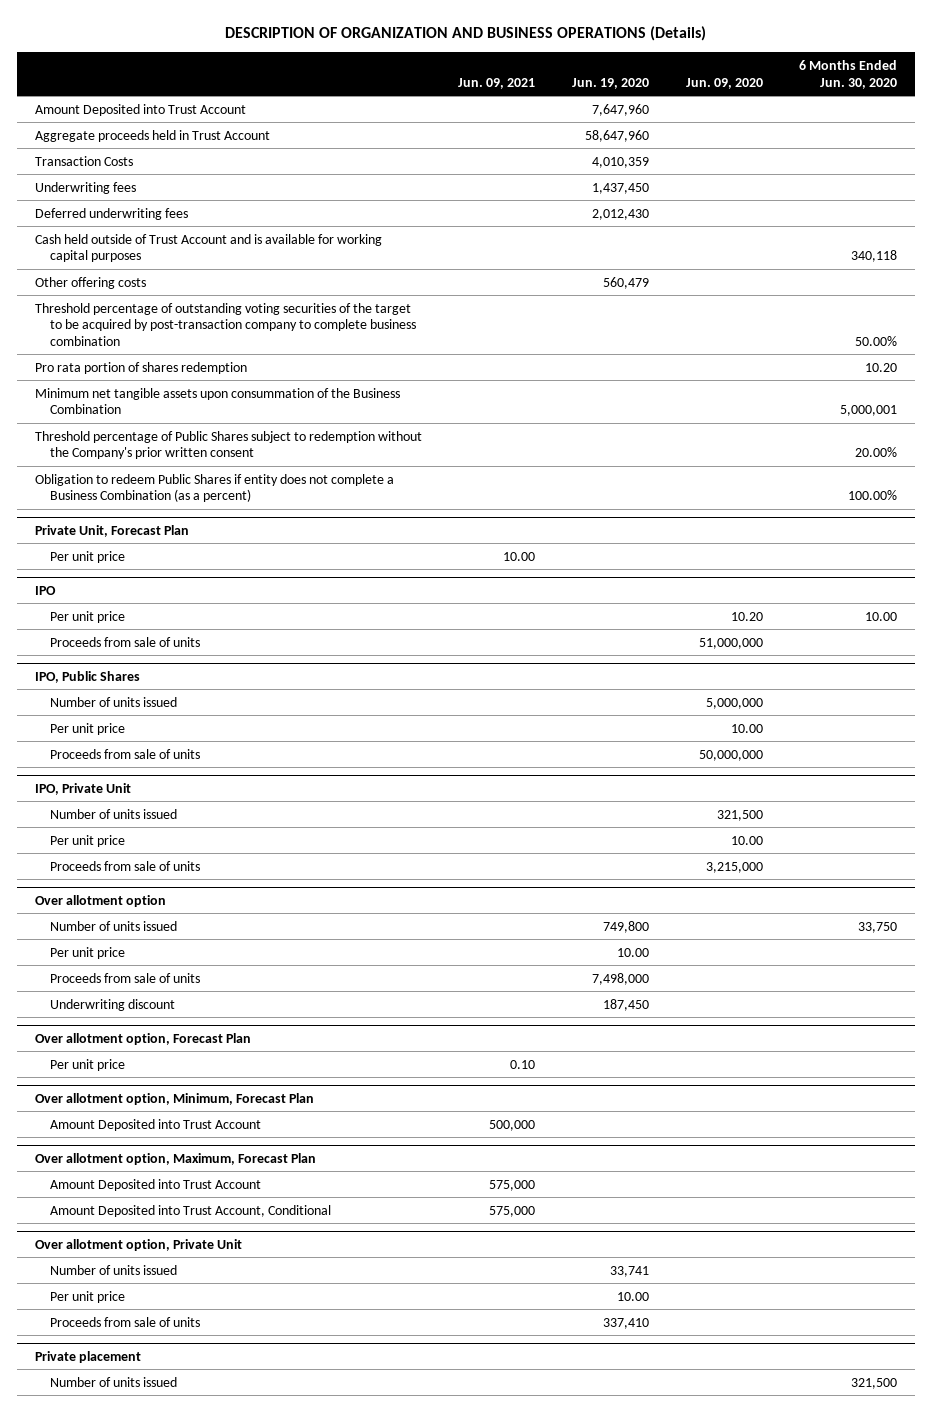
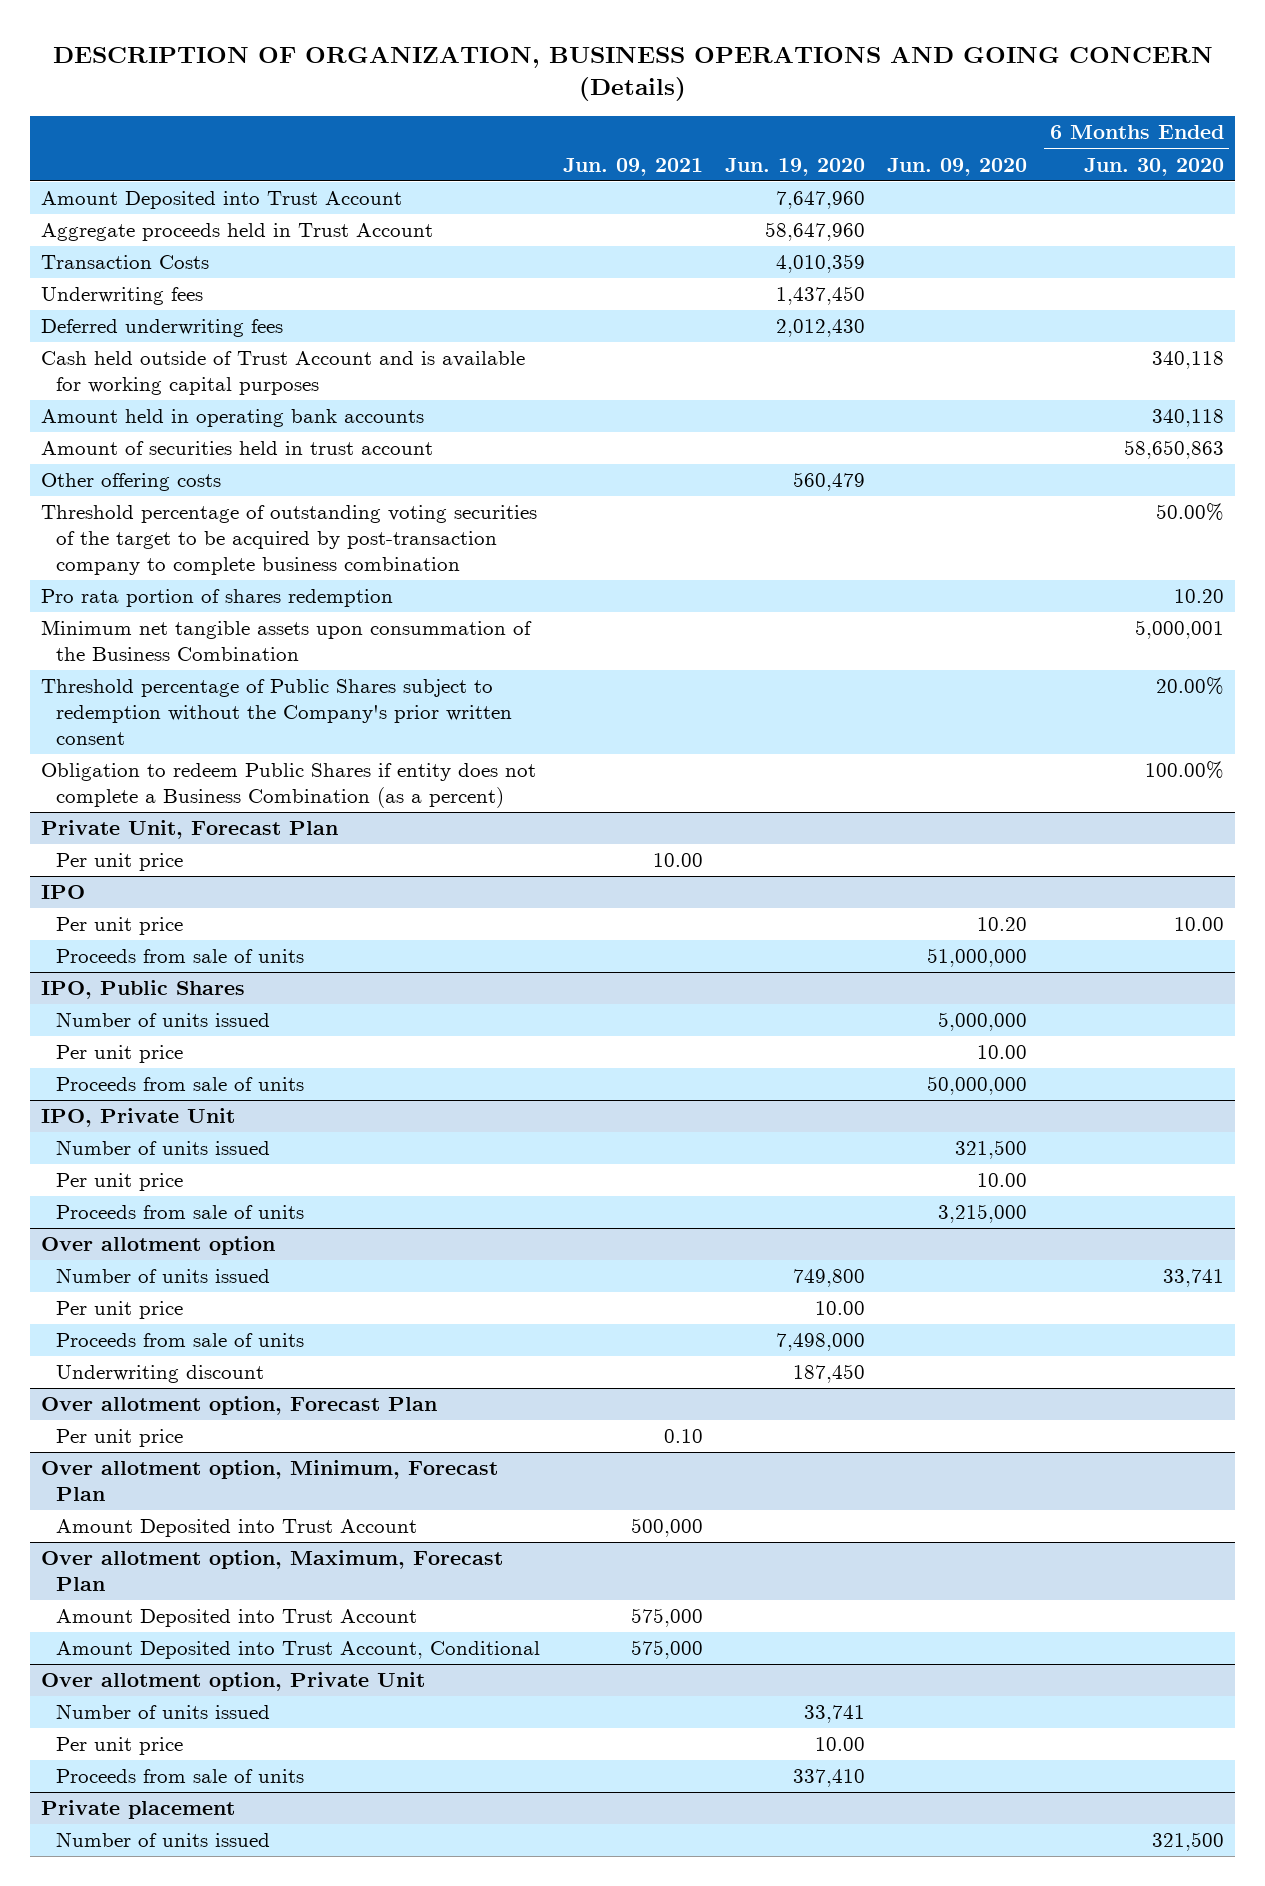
- DESCRIPTION OF ORGANIZATION AND BUSINESS OPERATIONS (Details)
+ DESCRIPTION OF ORGANIZATION, BUSINESS OPERATIONS AND GOING CONCERN (Details)
+ Amount held in operating bank accounts | | | | 340,118
+ Amount of securities held in trust account | | | | 58,650,863
@ Over allotment option
- Number of units issued | | 749,800 | | 33,750
+ Number of units issued | | 749,800 | | 33,741

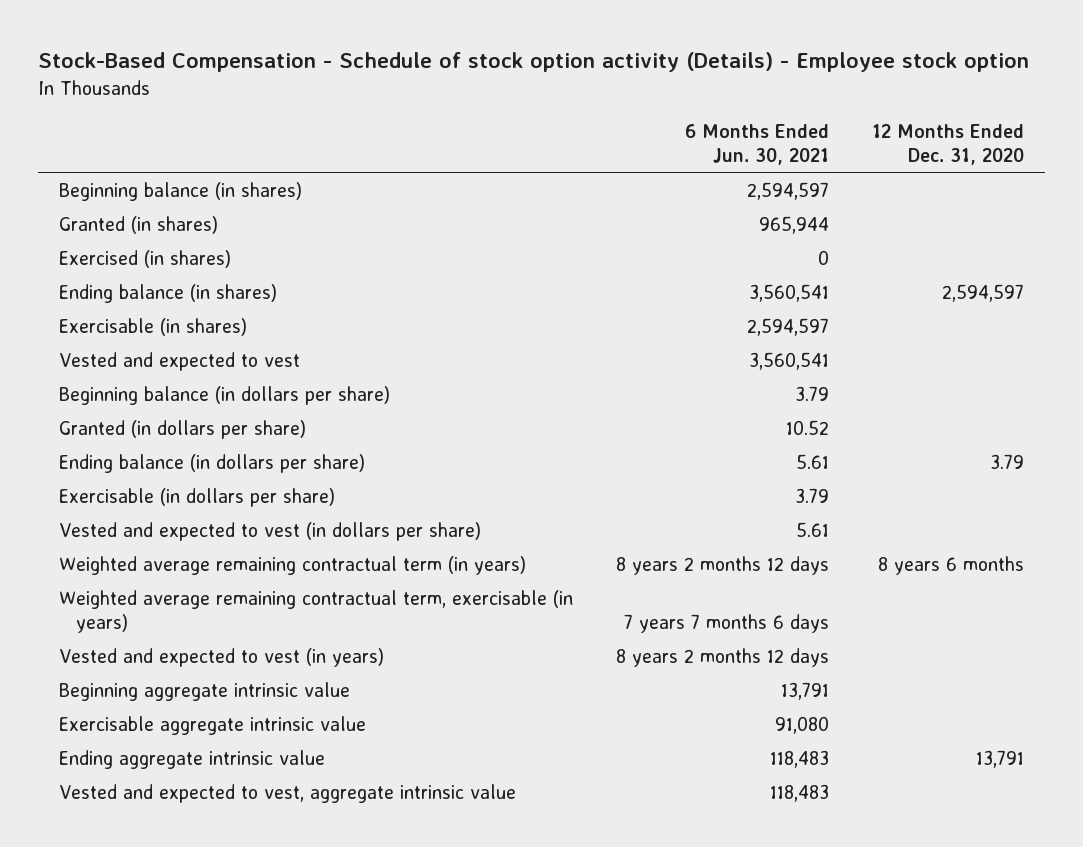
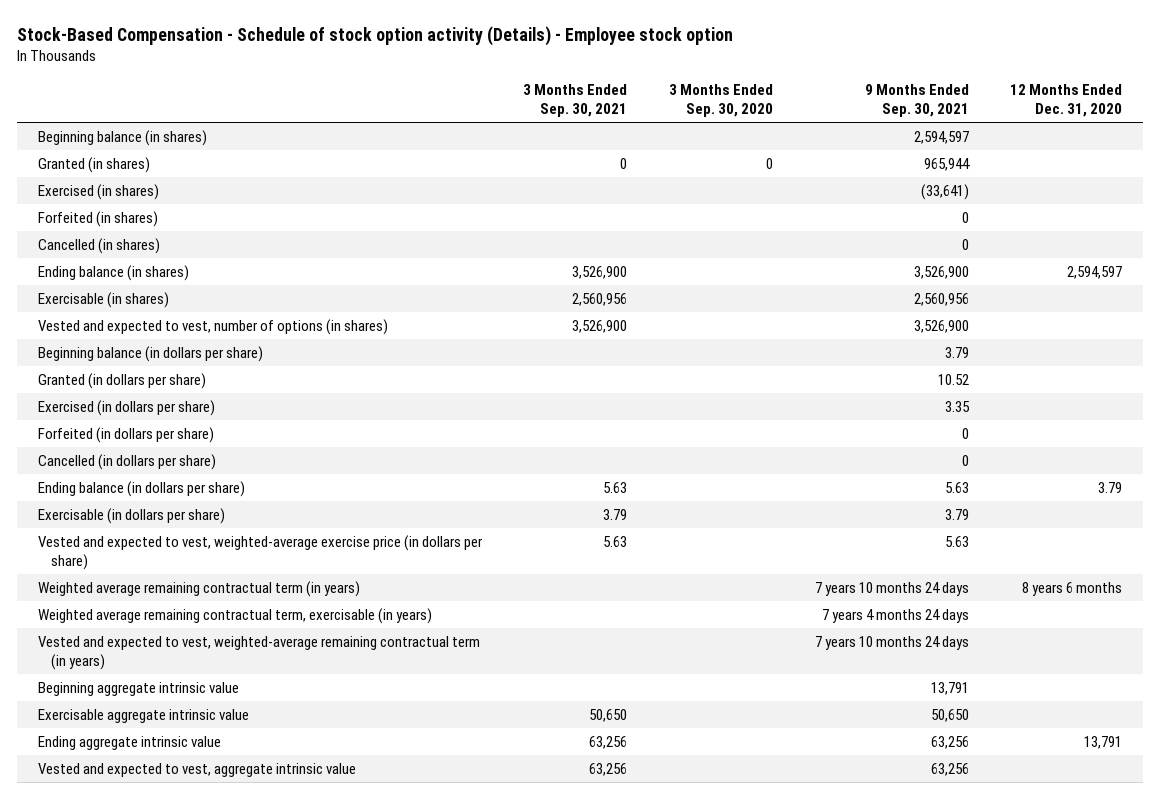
- | 6 Months Ended Jun. 30, 2021 | 12 Months Ended Dec. 31, 2020
+ | 3 Months Ended Sep. 30, 2021 | 3 Months Ended Sep. 30, 2020 | 9 Months Ended Sep. 30, 2021 | 12 Months Ended Dec. 31, 2020
+ Forfeited (in shares) | | | 0 |
+ Cancelled (in shares) | | | 0 |
- Vested and expected to vest | 3,560,541 |
+ Vested and expected to vest, number of options (in shares) | 3,526,900 | | 3,526,900 |
+ Exercised (in dollars per share) | | | 3.35 |
+ Forfeited (in dollars per share) | | | 0 |
+ Cancelled (in dollars per share) | | | 0 |
- Vested and expected to vest (in dollars per share) | 5.61 |
+ Vested and expected to vest, weighted-average exercise price (in dollars per share) | 5.63 | | 5.63 |
- Vested and expected to vest (in years) | 8 years 2 months 12 days |
+ Vested and expected to vest, weighted-average remaining contractual term (in years) | | | 7 years 10 months 24 days |

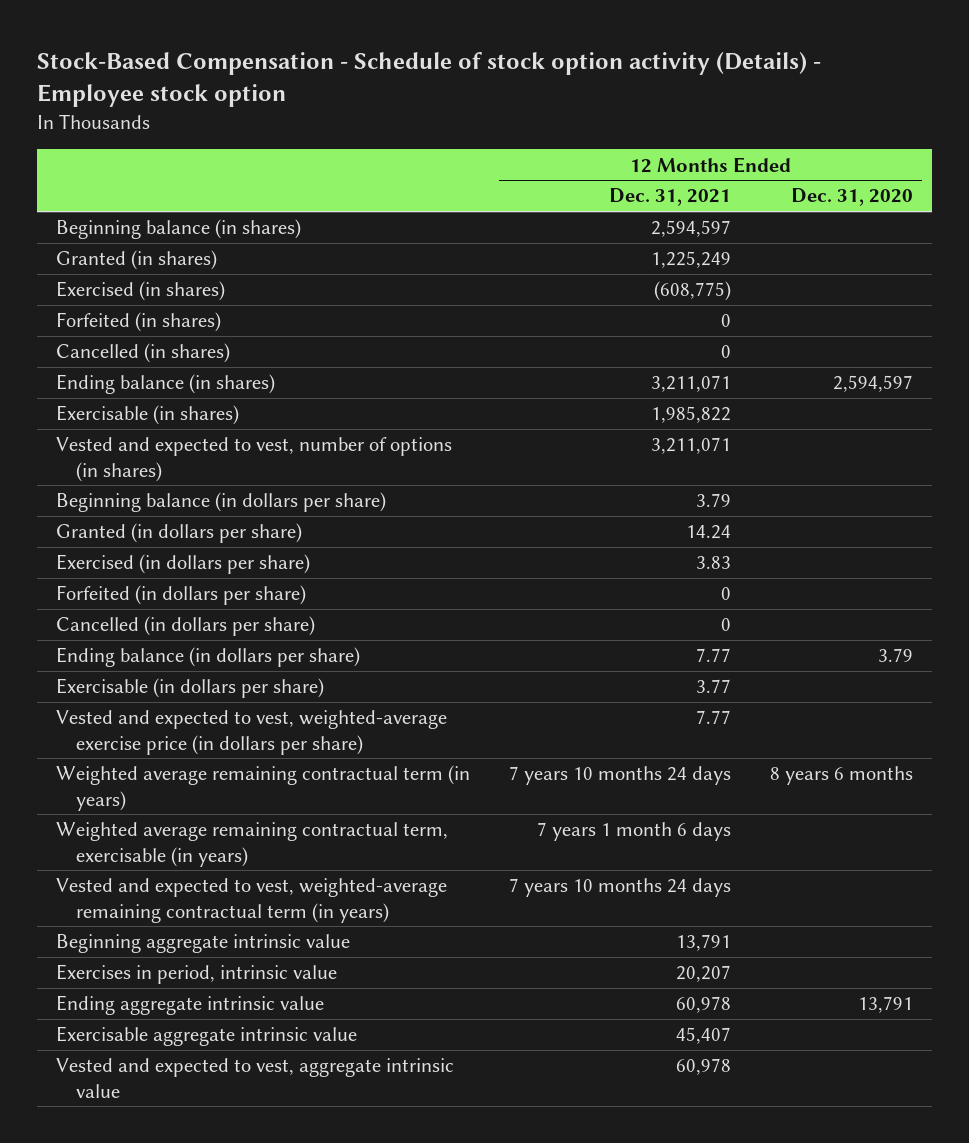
- | 3 Months Ended Sep. 30, 2021 | 3 Months Ended Sep. 30, 2020 | 9 Months Ended Sep. 30, 2021 | 12 Months Ended Dec. 31, 2020
+ | 12 Months Ended Dec. 31, 2021 | 12 Months Ended Dec. 31, 2020
+ Exercises in period, intrinsic value | 20,207 |
moved down: Exercisable aggregate intrinsic value | 45,407 |

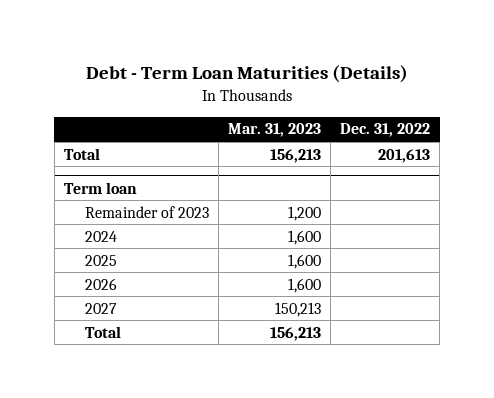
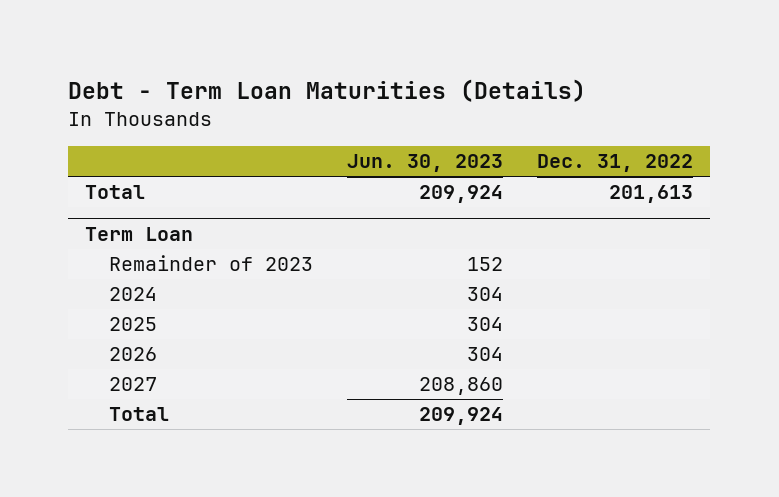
- | Mar. 31, 2023 | Dec. 31, 2022
+ | Jun. 30, 2023 | Dec. 31, 2022
- Term loan
+ Term Loan

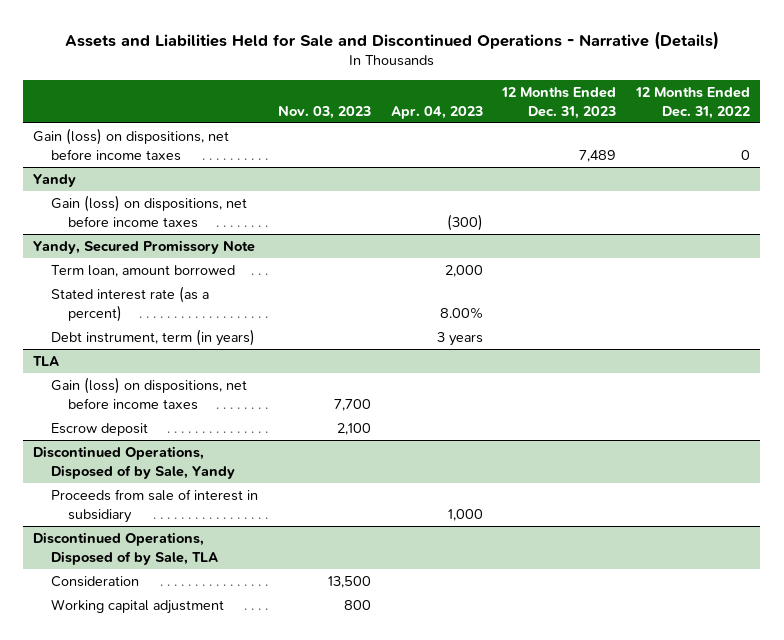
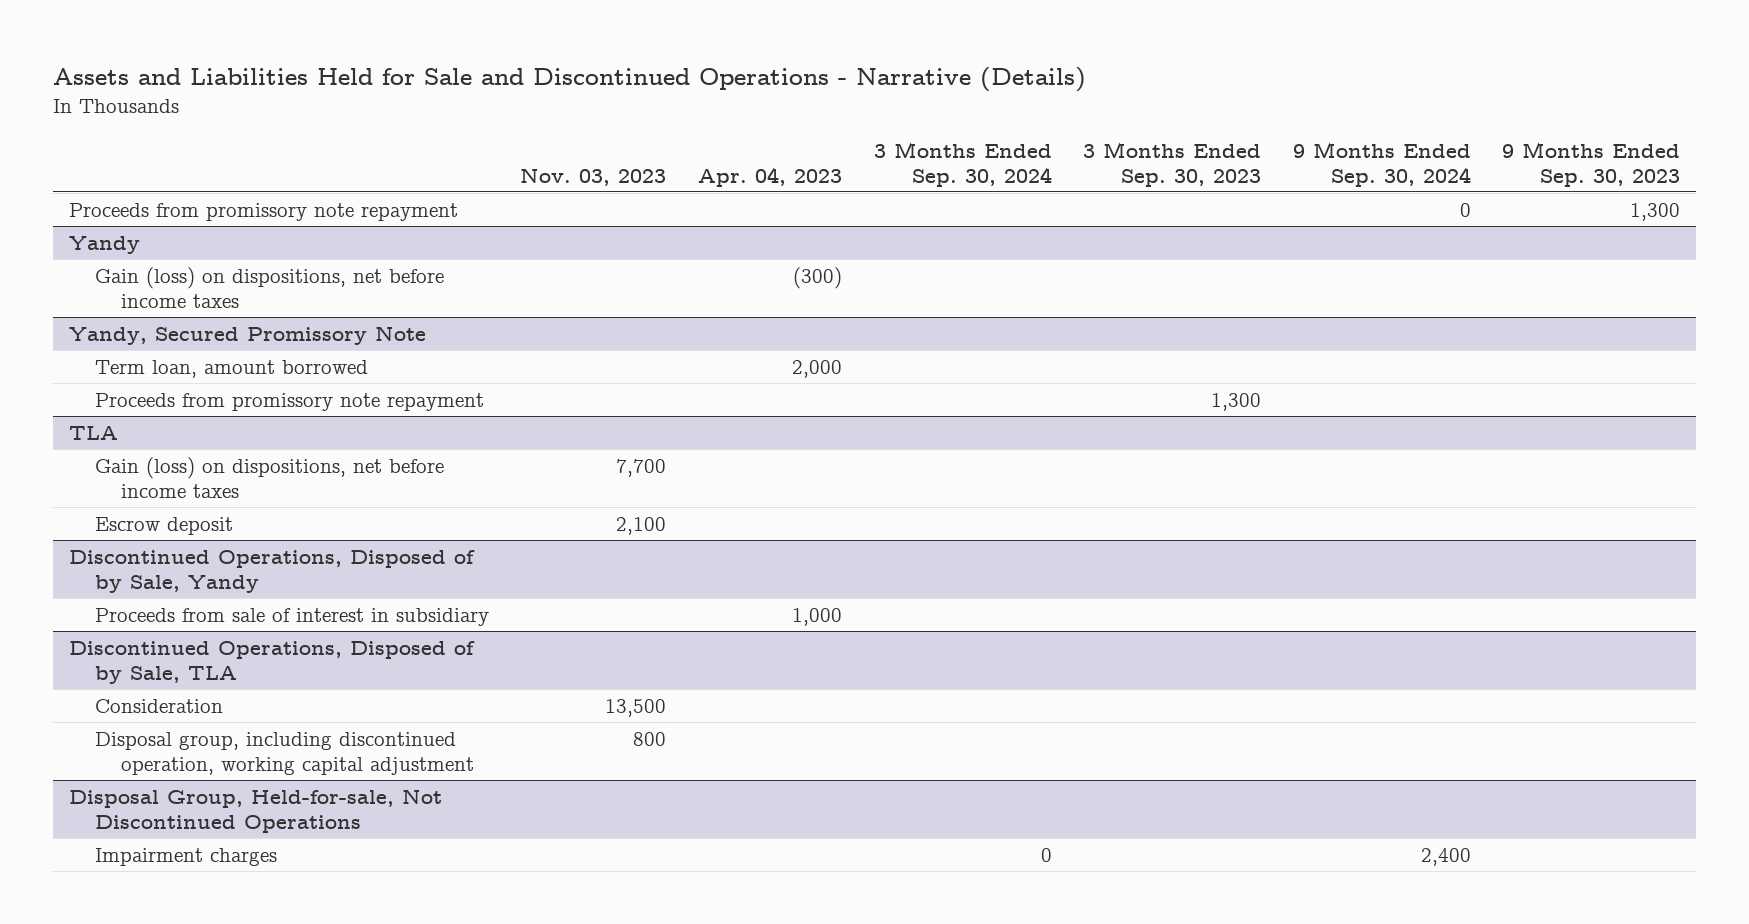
- | Nov. 03, 2023 | Apr. 04, 2023 | 12 Months Ended Dec. 31, 2023 | 12 Months Ended Dec. 31, 2022
+ | Nov. 03, 2023 | Apr. 04, 2023 | 3 Months Ended Sep. 30, 2024 | 3 Months Ended Sep. 30, 2023 | 9 Months Ended Sep. 30, 2024 | 9 Months Ended Sep. 30, 2023
- Gain (loss) on dispositions, net before income taxes | | | 7,489 | 0
+ Proceeds from promissory note repayment | | | | | 0 | 1,300
@ Yandy, Secured Promissory Note
- Stated interest rate (as a percent) | | 8.00% | |
- Debt instrument, term (in years) | | 3 years | |
+ Proceeds from promissory note repayment | | | | 1,300 | |
@ Discontinued Operations, Disposed of by Sale, TLA
- Working capital adjustment | 800 | | |
+ Disposal group, including discontinued operation, working capital adjustment | 800 | | | | |
+ Disposal Group, Held-for-sale, Not Discontinued Operations
+ Impairment charges | | | 0 | | 2,400 |

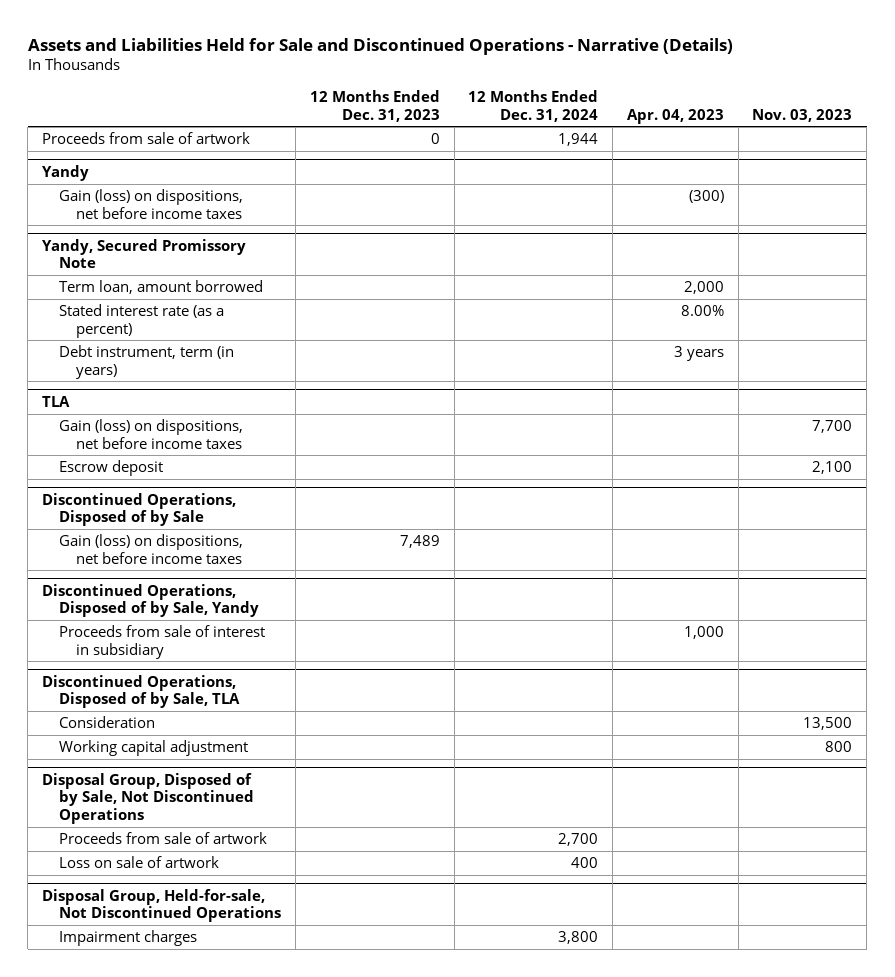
- | Nov. 03, 2023 | Apr. 04, 2023 | 3 Months Ended Sep. 30, 2024 | 3 Months Ended Sep. 30, 2023 | 9 Months Ended Sep. 30, 2024 | 9 Months Ended Sep. 30, 2023
+ | 12 Months Ended Dec. 31, 2023 | 12 Months Ended Dec. 31, 2024 | Apr. 04, 2023 | Nov. 03, 2023
- Proceeds from promissory note repayment | | | | | 0 | 1,300
+ Proceeds from sale of artwork | 0 | 1,944 | |
@ Yandy, Secured Promissory Note
- Proceeds from promissory note repayment | | | | 1,300 | |
+ Stated interest rate (as a percent) | | | 8.00% |
+ Debt instrument, term (in years) | | | 3 years |
+ Discontinued Operations, Disposed of by Sale
+ Gain (loss) on dispositions, net before income taxes | 7,489 | | |
@ Discontinued Operations, Disposed of by Sale, TLA
- Disposal group, including discontinued operation, working capital adjustment | 800 | | | | |
+ Working capital adjustment | | | | 800
+ Disposal Group, Disposed of by Sale, Not Discontinued Operations
+ Proceeds from sale of artwork | | 2,700 | |
+ Loss on sale of artwork | | 400 | |

